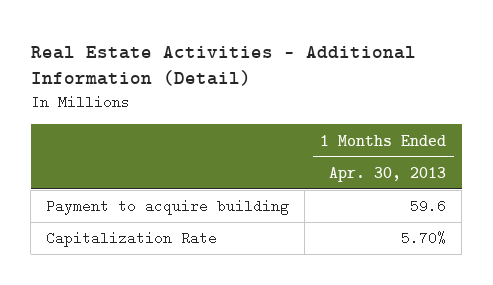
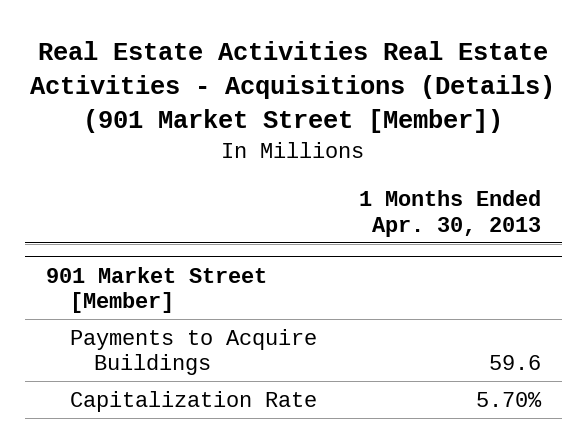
- Real Estate Activities - Additional Information (Detail)
+ Real Estate Activities Real Estate Activities - Acquisitions (Details) (901 Market Street [Member])
- Payment to acquire building | 59.6
+ 901 Market Street [Member]
+ Payments to Acquire Buildings | 59.6

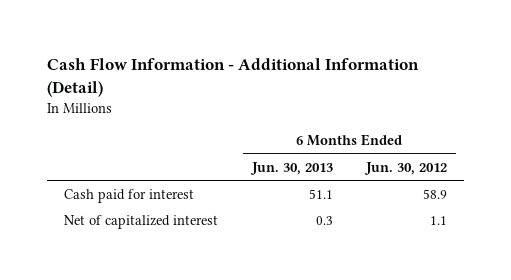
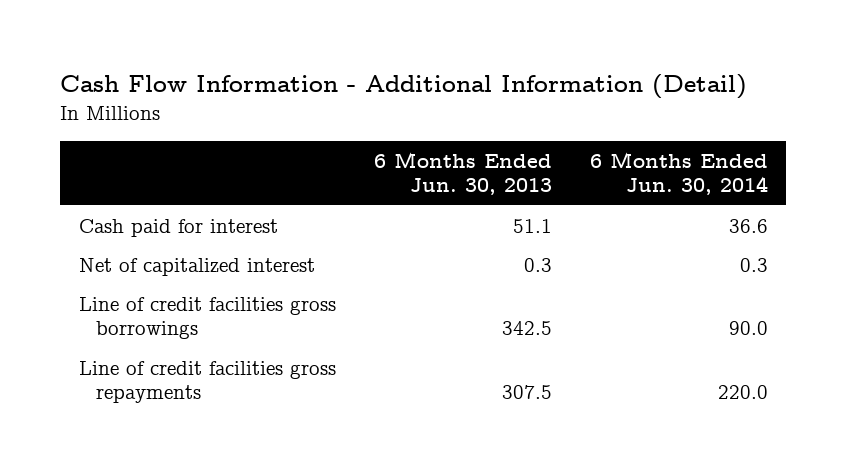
- | 6 Months Ended Jun. 30, 2013 | 6 Months Ended Jun. 30, 2012
+ | 6 Months Ended Jun. 30, 2013 | 6 Months Ended Jun. 30, 2014
+ Line of credit facilities gross borrowings | 342.5 | 90.0
+ Line of credit facilities gross repayments | 307.5 | 220.0

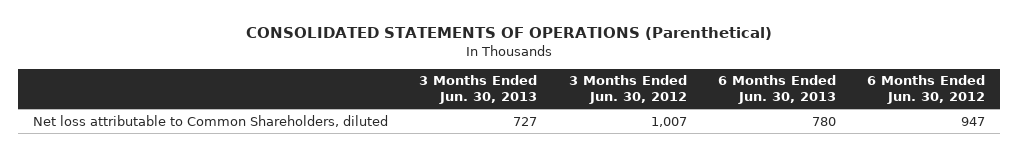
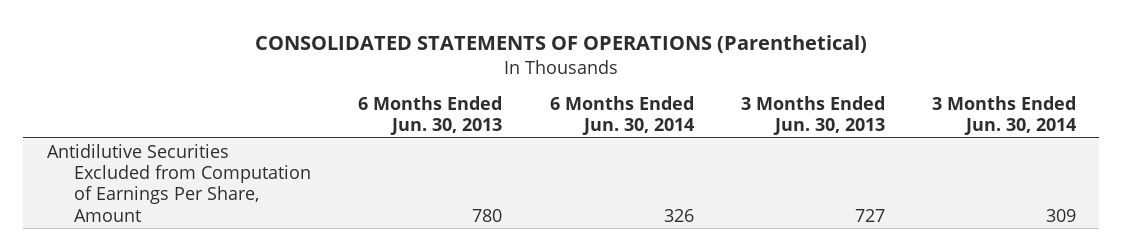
- | 3 Months Ended Jun. 30, 2013 | 3 Months Ended Jun. 30, 2012 | 6 Months Ended Jun. 30, 2013 | 6 Months Ended Jun. 30, 2012
+ | 6 Months Ended Jun. 30, 2013 | 6 Months Ended Jun. 30, 2014 | 3 Months Ended Jun. 30, 2013 | 3 Months Ended Jun. 30, 2014
- Net loss attributable to Common Shareholders, diluted | 727 | 1,007 | 780 | 947
+ Antidilutive Securities Excluded from Computation of Earnings Per Share, Amount | 780 | 326 | 727 | 309

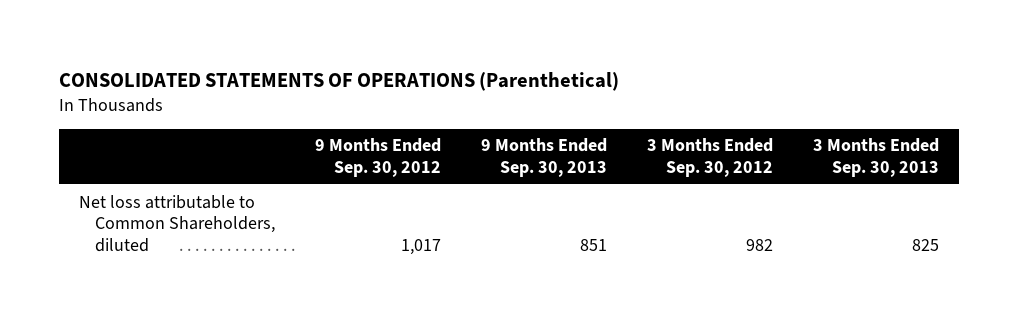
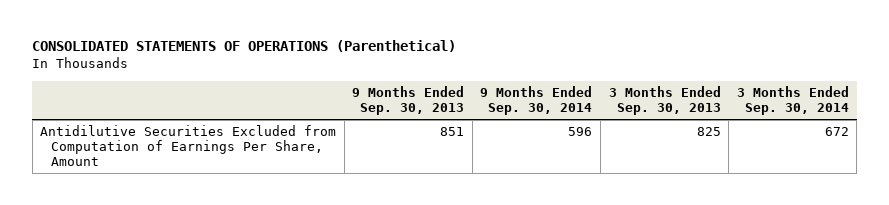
- | 9 Months Ended Sep. 30, 2012 | 9 Months Ended Sep. 30, 2013 | 3 Months Ended Sep. 30, 2012 | 3 Months Ended Sep. 30, 2013
+ | 9 Months Ended Sep. 30, 2013 | 9 Months Ended Sep. 30, 2014 | 3 Months Ended Sep. 30, 2013 | 3 Months Ended Sep. 30, 2014
- Net loss attributable to Common Shareholders, diluted | 1,017 | 851 | 982 | 825
+ Antidilutive Securities Excluded from Computation of Earnings Per Share, Amount | 851 | 596 | 825 | 672

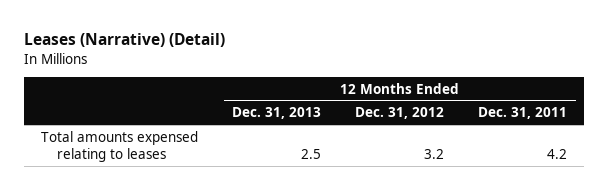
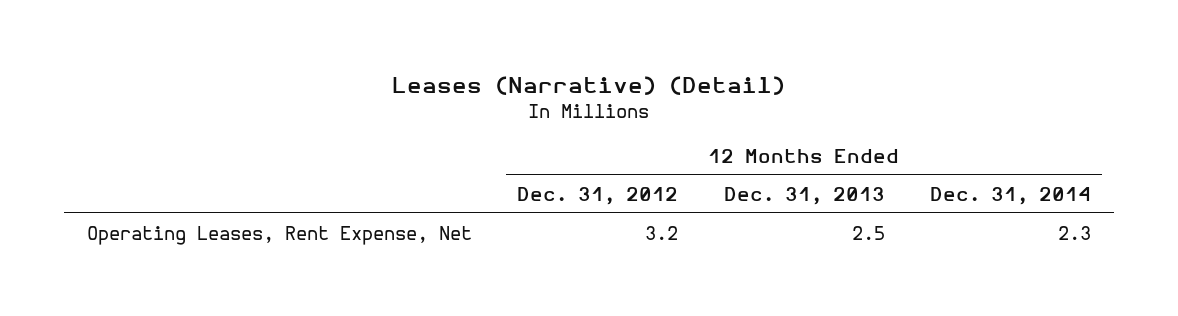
- | 12 Months Ended Dec. 31, 2013 | 12 Months Ended Dec. 31, 2012 | 12 Months Ended Dec. 31, 2011
+ | 12 Months Ended Dec. 31, 2012 | 12 Months Ended Dec. 31, 2013 | 12 Months Ended Dec. 31, 2014
- Total amounts expensed relating to leases | 2.5 | 3.2 | 4.2
+ Operating Leases, Rent Expense, Net | 3.2 | 2.5 | 2.3

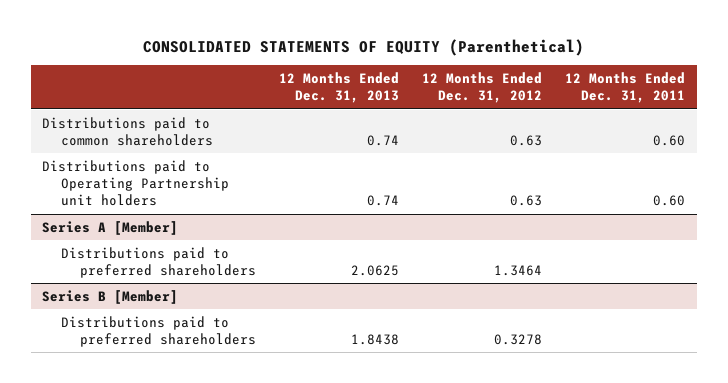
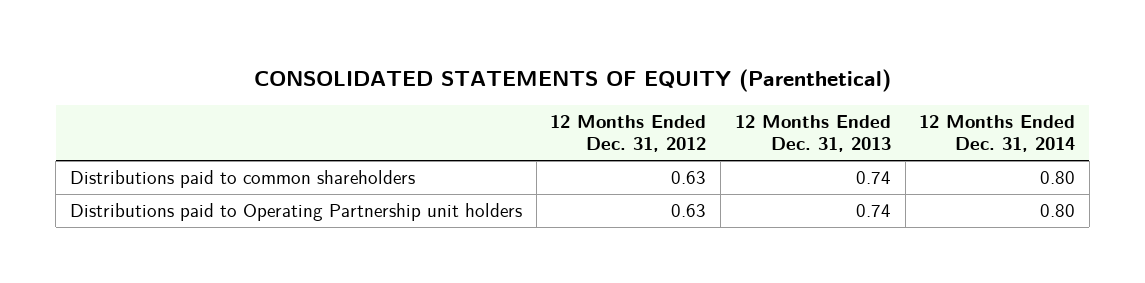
- | 12 Months Ended Dec. 31, 2013 | 12 Months Ended Dec. 31, 2012 | 12 Months Ended Dec. 31, 2011
+ | 12 Months Ended Dec. 31, 2012 | 12 Months Ended Dec. 31, 2013 | 12 Months Ended Dec. 31, 2014
- Series A [Member]
- Distributions paid to preferred shareholders | 2.0625 | 1.3464 |
- Series B [Member]
- Distributions paid to preferred shareholders | 1.8438 | 0.3278 |

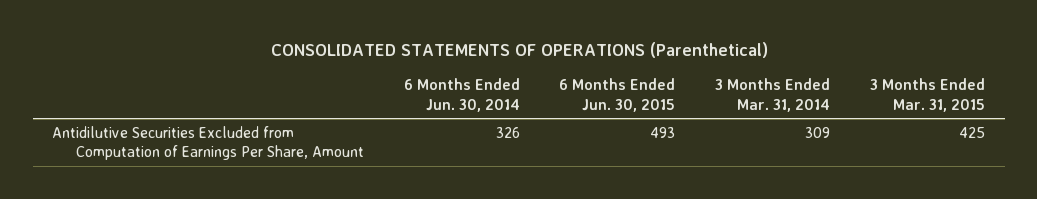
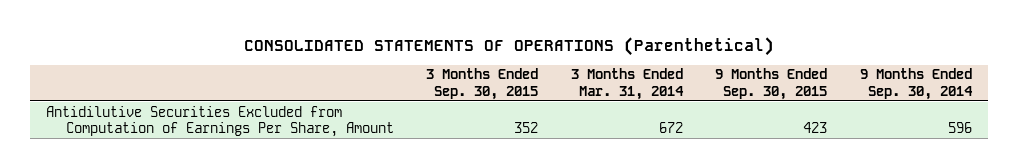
- | 6 Months Ended Jun. 30, 2014 | 6 Months Ended Jun. 30, 2015 | 3 Months Ended Mar. 31, 2014 | 3 Months Ended Mar. 31, 2015
+ | 3 Months Ended Sep. 30, 2015 | 3 Months Ended Mar. 31, 2014 | 9 Months Ended Sep. 30, 2015 | 9 Months Ended Sep. 30, 2014
- Antidilutive Securities Excluded from Computation of Earnings Per Share, Amount | 326 | 493 | 309 | 425
+ Antidilutive Securities Excluded from Computation of Earnings Per Share, Amount | 352 | 672 | 423 | 596

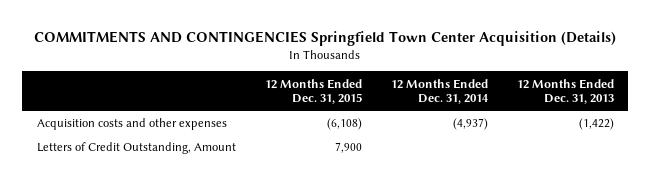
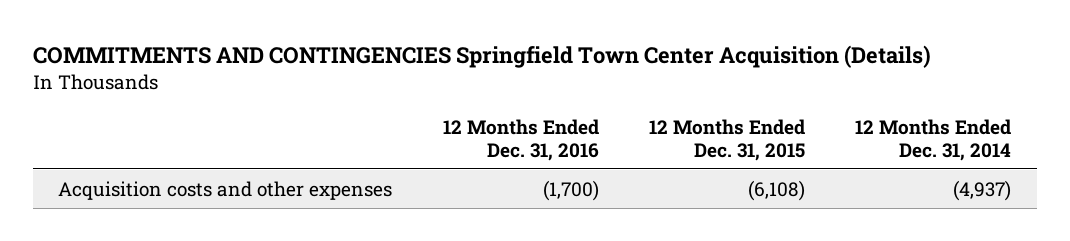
- | 12 Months Ended Dec. 31, 2015 | 12 Months Ended Dec. 31, 2014 | 12 Months Ended Dec. 31, 2013
+ | 12 Months Ended Dec. 31, 2016 | 12 Months Ended Dec. 31, 2015 | 12 Months Ended Dec. 31, 2014
- Letters of Credit Outstanding, Amount | 7,900 | |

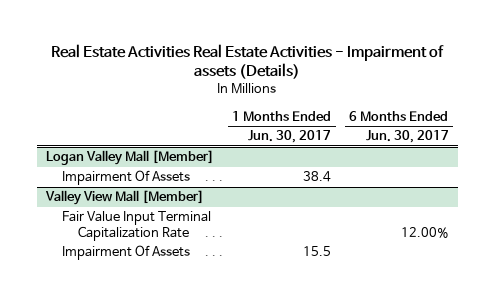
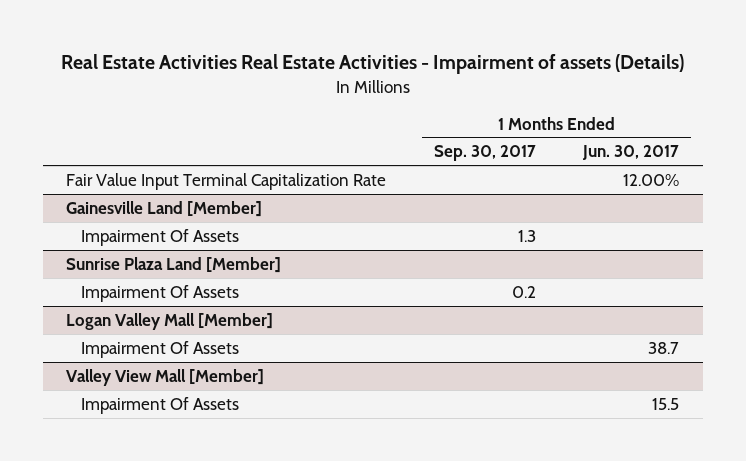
- | 1 Months Ended Jun. 30, 2017 | 6 Months Ended Jun. 30, 2017
+ | 1 Months Ended Sep. 30, 2017 | 1 Months Ended Jun. 30, 2017
+ Fair Value Input Terminal Capitalization Rate | | 12.00%
+ Gainesville Land [Member]
+ Impairment Of Assets | 1.3 |
+ Sunrise Plaza Land [Member]
+ Impairment Of Assets | 0.2 |
@ Logan Valley Mall [Member]
- Impairment Of Assets | 38.4 |
+ Impairment Of Assets | | 38.7
@ Valley View Mall [Member]
- Fair Value Input Terminal Capitalization Rate | | 12.00%

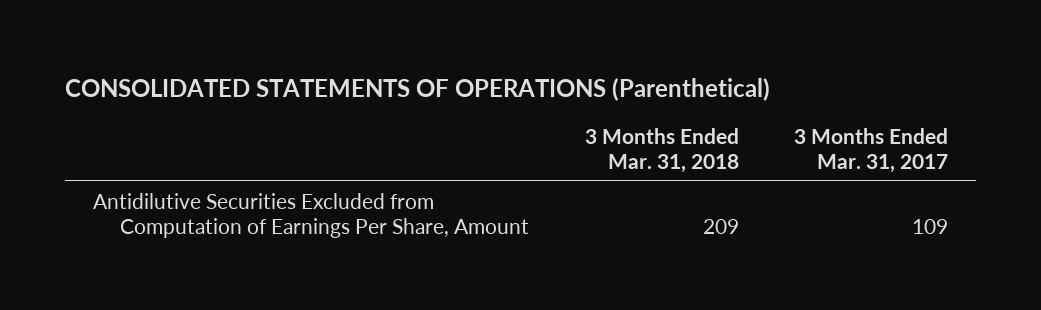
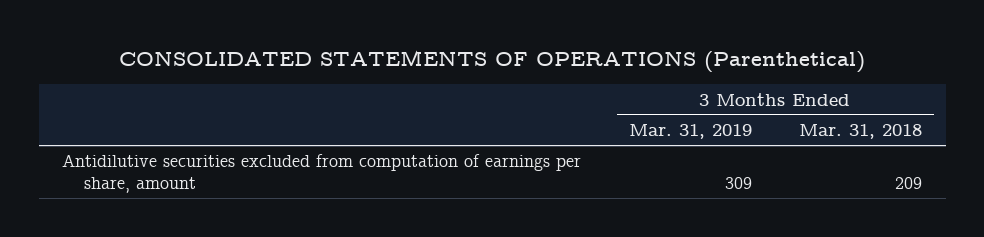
- | 3 Months Ended Mar. 31, 2018 | 3 Months Ended Mar. 31, 2017
+ | 3 Months Ended Mar. 31, 2019 | 3 Months Ended Mar. 31, 2018
- Antidilutive Securities Excluded from Computation of Earnings Per Share, Amount | 209 | 109
+ Antidilutive securities excluded from computation of earnings per share, amount | 309 | 209

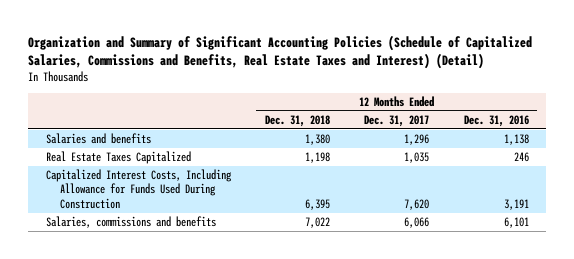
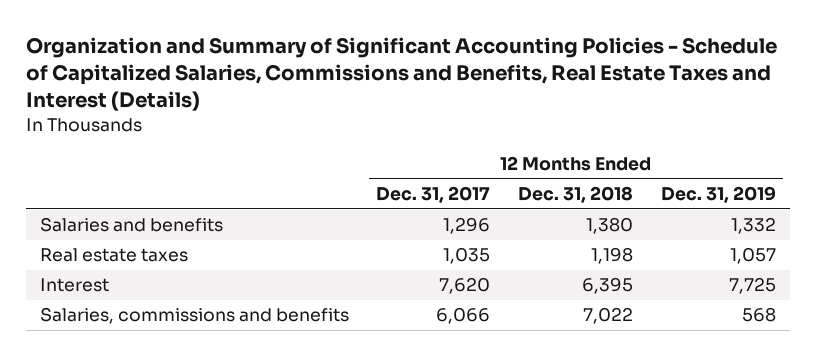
- Organization and Summary of Significant Accounting Policies (Schedule of Capitalized Salaries, Commissions and Benefits, Real Estate Taxes and Interest) (Detail)
+ Organization and Summary of Significant Accounting Policies - Schedule of Capitalized Salaries, Commissions and Benefits, Real Estate Taxes and Interest (Details)
- | 12 Months Ended Dec. 31, 2018 | 12 Months Ended Dec. 31, 2017 | 12 Months Ended Dec. 31, 2016
+ | 12 Months Ended Dec. 31, 2017 | 12 Months Ended Dec. 31, 2018 | 12 Months Ended Dec. 31, 2019
- Real Estate Taxes Capitalized | 1,198 | 1,035 | 246
- Capitalized Interest Costs, Including Allowance for Funds Used During Construction | 6,395 | 7,620 | 3,191
+ Real estate taxes | 1,035 | 1,198 | 1,057
+ Interest | 7,620 | 6,395 | 7,725

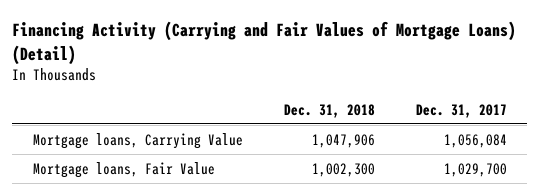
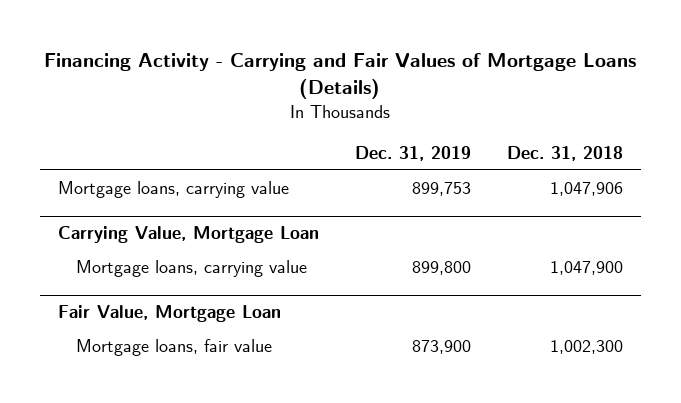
- Financing Activity (Carrying and Fair Values of Mortgage Loans) (Detail)
+ Financing Activity - Carrying and Fair Values of Mortgage Loans (Details)
- | Dec. 31, 2018 | Dec. 31, 2017
+ | Dec. 31, 2019 | Dec. 31, 2018
- Mortgage loans, Carrying Value | 1,047,906 | 1,056,084
- Mortgage loans, Fair Value | 1,002,300 | 1,029,700
+ Mortgage loans, carrying value | 899,753 | 1,047,906
+ Carrying Value, Mortgage Loan
+ Mortgage loans, carrying value | 899,800 | 1,047,900
+ Fair Value, Mortgage Loan
+ Mortgage loans, fair value | 873,900 | 1,002,300

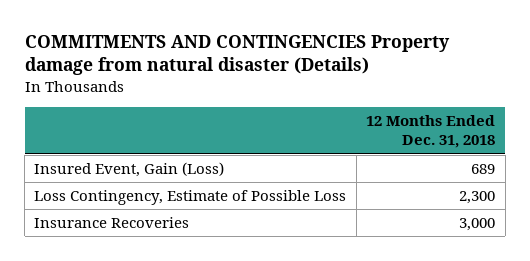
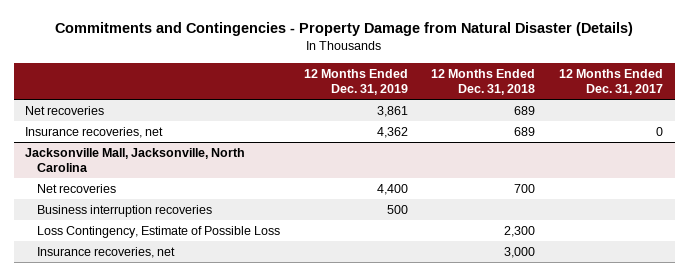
- COMMITMENTS AND CONTINGENCIES Property damage from natural disaster (Details)
+ Commitments and Contingencies - Property Damage from Natural Disaster (Details)
- | 12 Months Ended Dec. 31, 2018
+ | 12 Months Ended Dec. 31, 2019 | 12 Months Ended Dec. 31, 2018 | 12 Months Ended Dec. 31, 2017
- Insured Event, Gain (Loss) | 689
+ Net recoveries | 3,861 | 689 |
+ Insurance recoveries, net | 4,362 | 689 | 0
+ Jacksonville Mall, Jacksonville, North Carolina
+ Net recoveries | 4,400 | 700 |
+ Business interruption recoveries | 500 | |
- Insurance Recoveries | 3,000
+ Insurance recoveries, net | | 3,000 |

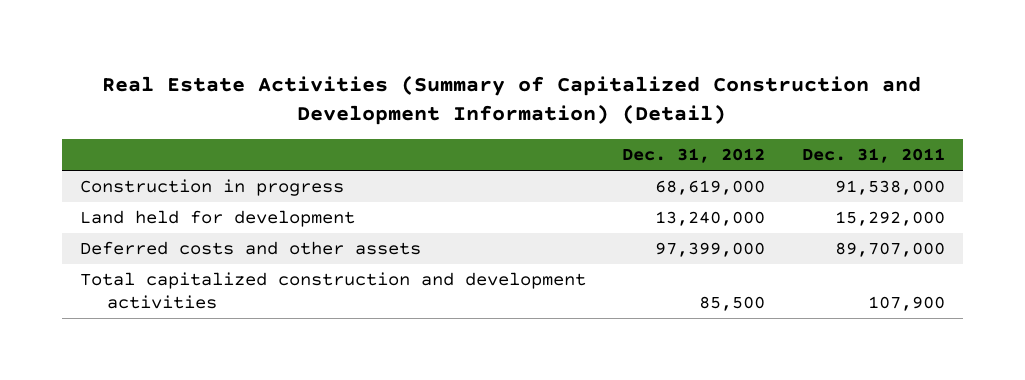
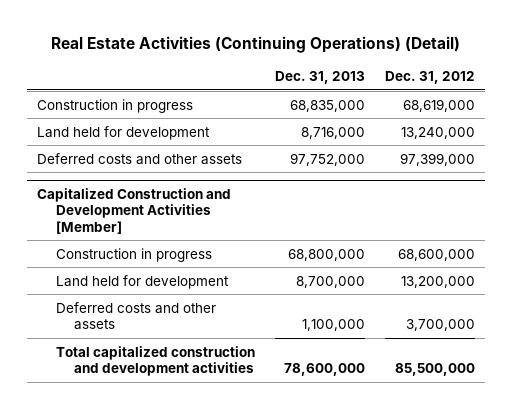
- Real Estate Activities (Summary of Capitalized Construction and Development Information) (Detail)
+ Real Estate Activities (Continuing Operations) (Detail)
- | Dec. 31, 2012 | Dec. 31, 2011
+ | Dec. 31, 2013 | Dec. 31, 2012
- Total capitalized construction and development activities | 85,500 | 107,900
+ Capitalized Construction and Development Activities [Member]
+ Construction in progress | 68,800,000 | 68,600,000
+ Land held for development | 8,700,000 | 13,200,000
+ Deferred costs and other assets | 1,100,000 | 3,700,000
+ Total capitalized construction and development activities | 78,600,000 | 85,500,000

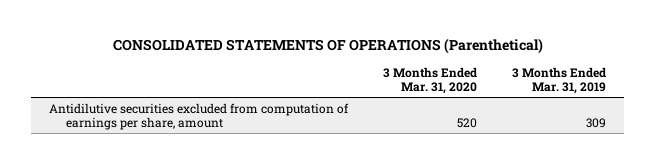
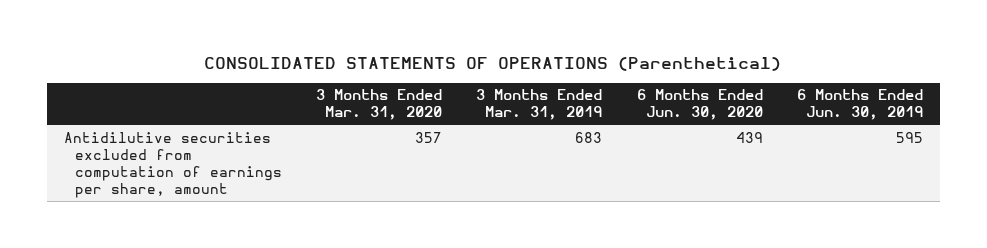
- | 3 Months Ended Mar. 31, 2020 | 3 Months Ended Mar. 31, 2019
+ | 3 Months Ended Mar. 31, 2020 | 3 Months Ended Mar. 31, 2019 | 6 Months Ended Jun. 30, 2020 | 6 Months Ended Jun. 30, 2019
- Antidilutive securities excluded from computation of earnings per share, amount | 520 | 309
+ Antidilutive securities excluded from computation of earnings per share, amount | 357 | 683 | 439 | 595

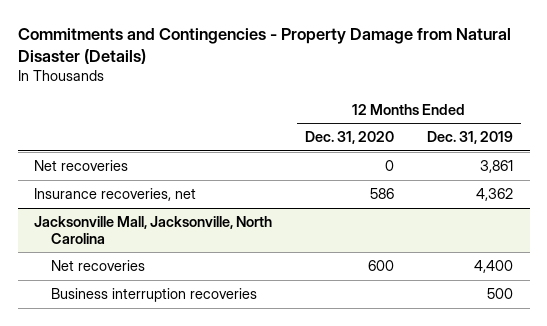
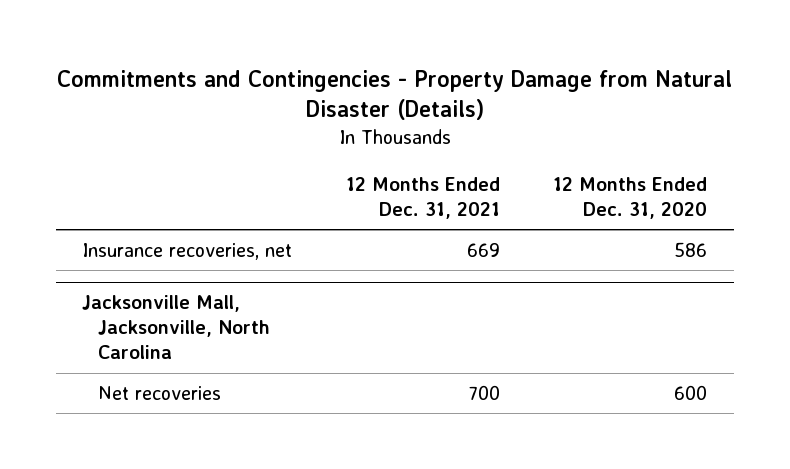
- | 12 Months Ended Dec. 31, 2020 | 12 Months Ended Dec. 31, 2019
+ | 12 Months Ended Dec. 31, 2021 | 12 Months Ended Dec. 31, 2020
- Net recoveries | 0 | 3,861
@ Jacksonville Mall, Jacksonville, North Carolina
- Business interruption recoveries | | 500

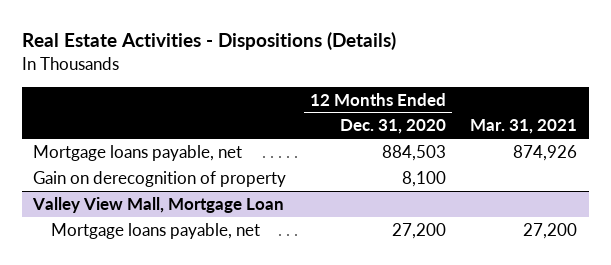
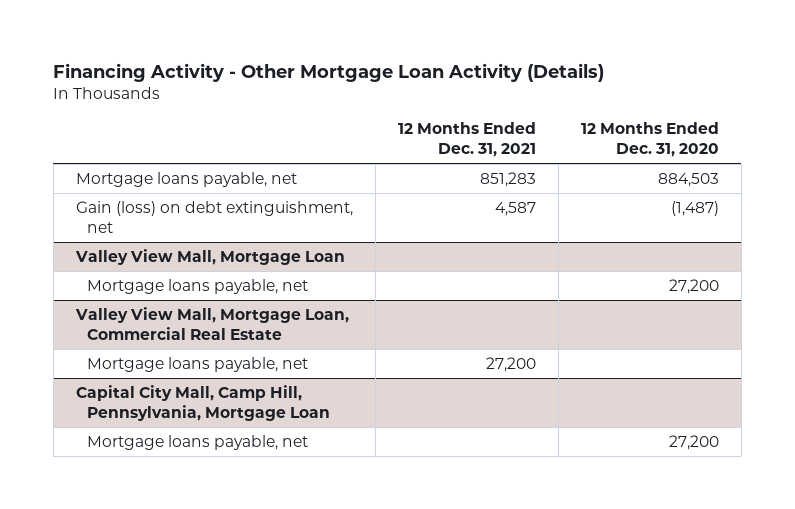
- Real Estate Activities - Dispositions (Details)
+ Financing Activity - Other Mortgage Loan Activity (Details)
- | 12 Months Ended Dec. 31, 2020 | Mar. 31, 2021
+ | 12 Months Ended Dec. 31, 2021 | 12 Months Ended Dec. 31, 2020
- Gain on derecognition of property | 8,100 |
+ Gain (loss) on debt extinguishment, net | 4,587 | (1,487)
+ Valley View Mall, Mortgage Loan, Commercial Real Estate
+ Mortgage loans payable, net | 27,200 |
+ Capital City Mall, Camp Hill, Pennsylvania, Mortgage Loan
+ Mortgage loans payable, net | | 27,200

